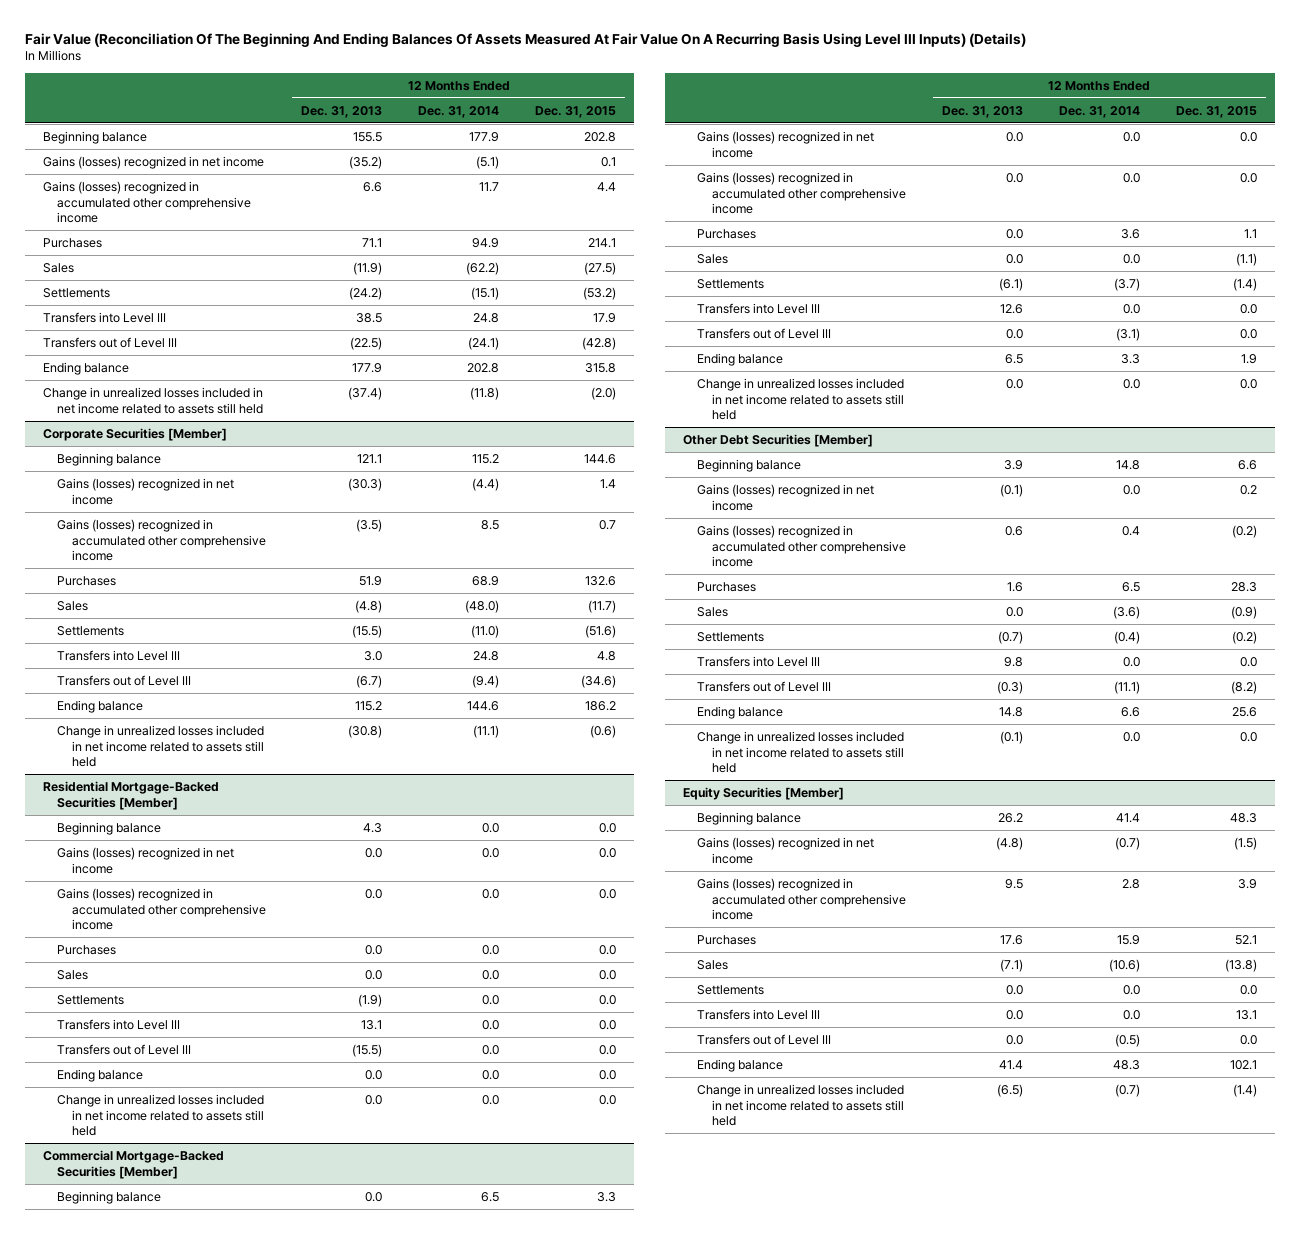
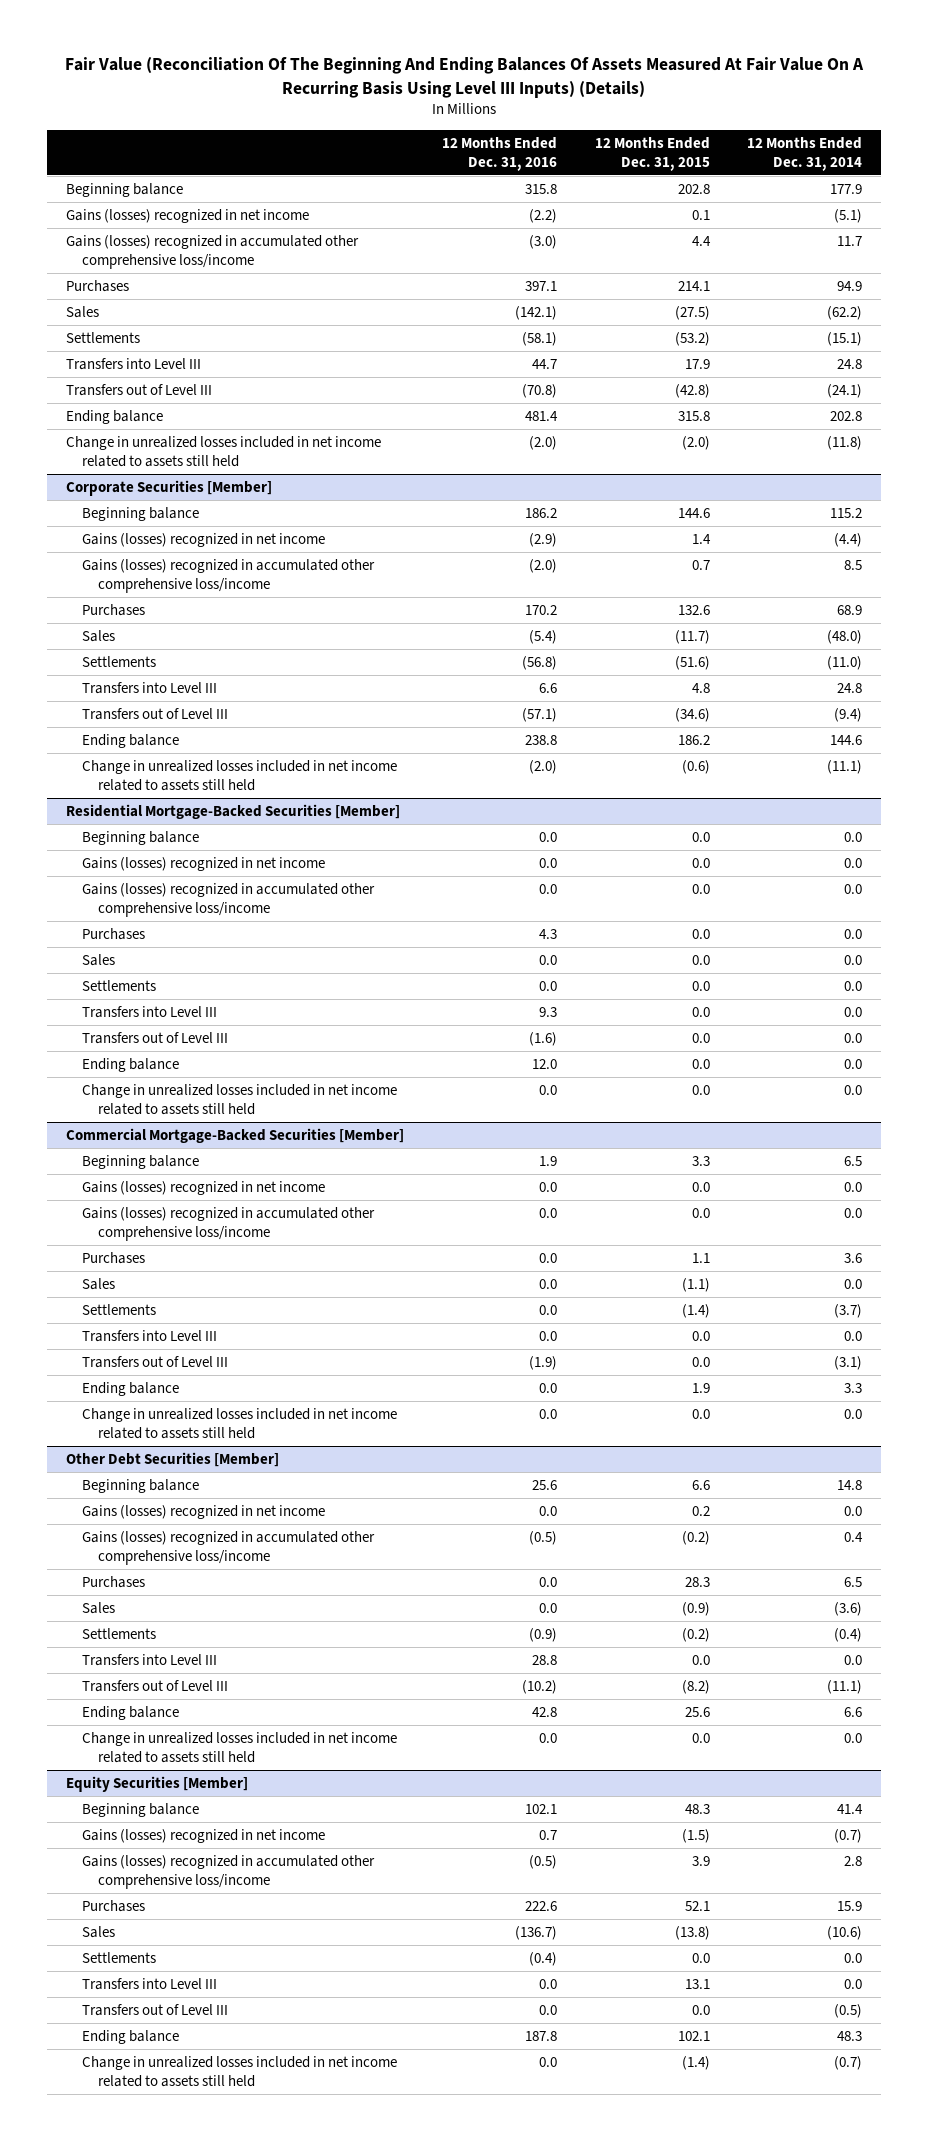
- | 12 Months Ended Dec. 31, 2013 | 12 Months Ended Dec. 31, 2014 | 12 Months Ended Dec. 31, 2015
+ | 12 Months Ended Dec. 31, 2016 | 12 Months Ended Dec. 31, 2015 | 12 Months Ended Dec. 31, 2014
- Gains (losses) recognized in accumulated other comprehensive income | 6.6 | 11.7 | 4.4
+ Gains (losses) recognized in accumulated other comprehensive loss/income | (3.0) | 4.4 | 11.7
@ Corporate Securities [Member]
- Gains (losses) recognized in accumulated other comprehensive income | (3.5) | 8.5 | 0.7
+ Gains (losses) recognized in accumulated other comprehensive loss/income | (2.0) | 0.7 | 8.5
@ Residential Mortgage-Backed Securities [Member]
- Gains (losses) recognized in accumulated other comprehensive income | 0.0 | 0.0 | 0.0
+ Gains (losses) recognized in accumulated other comprehensive loss/income | 0.0 | 0.0 | 0.0
@ Commercial Mortgage-Backed Securities [Member]
- Gains (losses) recognized in accumulated other comprehensive income | 0.0 | 0.0 | 0.0
+ Gains (losses) recognized in accumulated other comprehensive loss/income | 0.0 | 0.0 | 0.0
@ Other Debt Securities [Member]
- Gains (losses) recognized in accumulated other comprehensive income | 0.6 | 0.4 | (0.2)
+ Gains (losses) recognized in accumulated other comprehensive loss/income | (0.5) | (0.2) | 0.4
@ Equity Securities [Member]
- Gains (losses) recognized in accumulated other comprehensive income | 9.5 | 2.8 | 3.9
+ Gains (losses) recognized in accumulated other comprehensive loss/income | (0.5) | 3.9 | 2.8

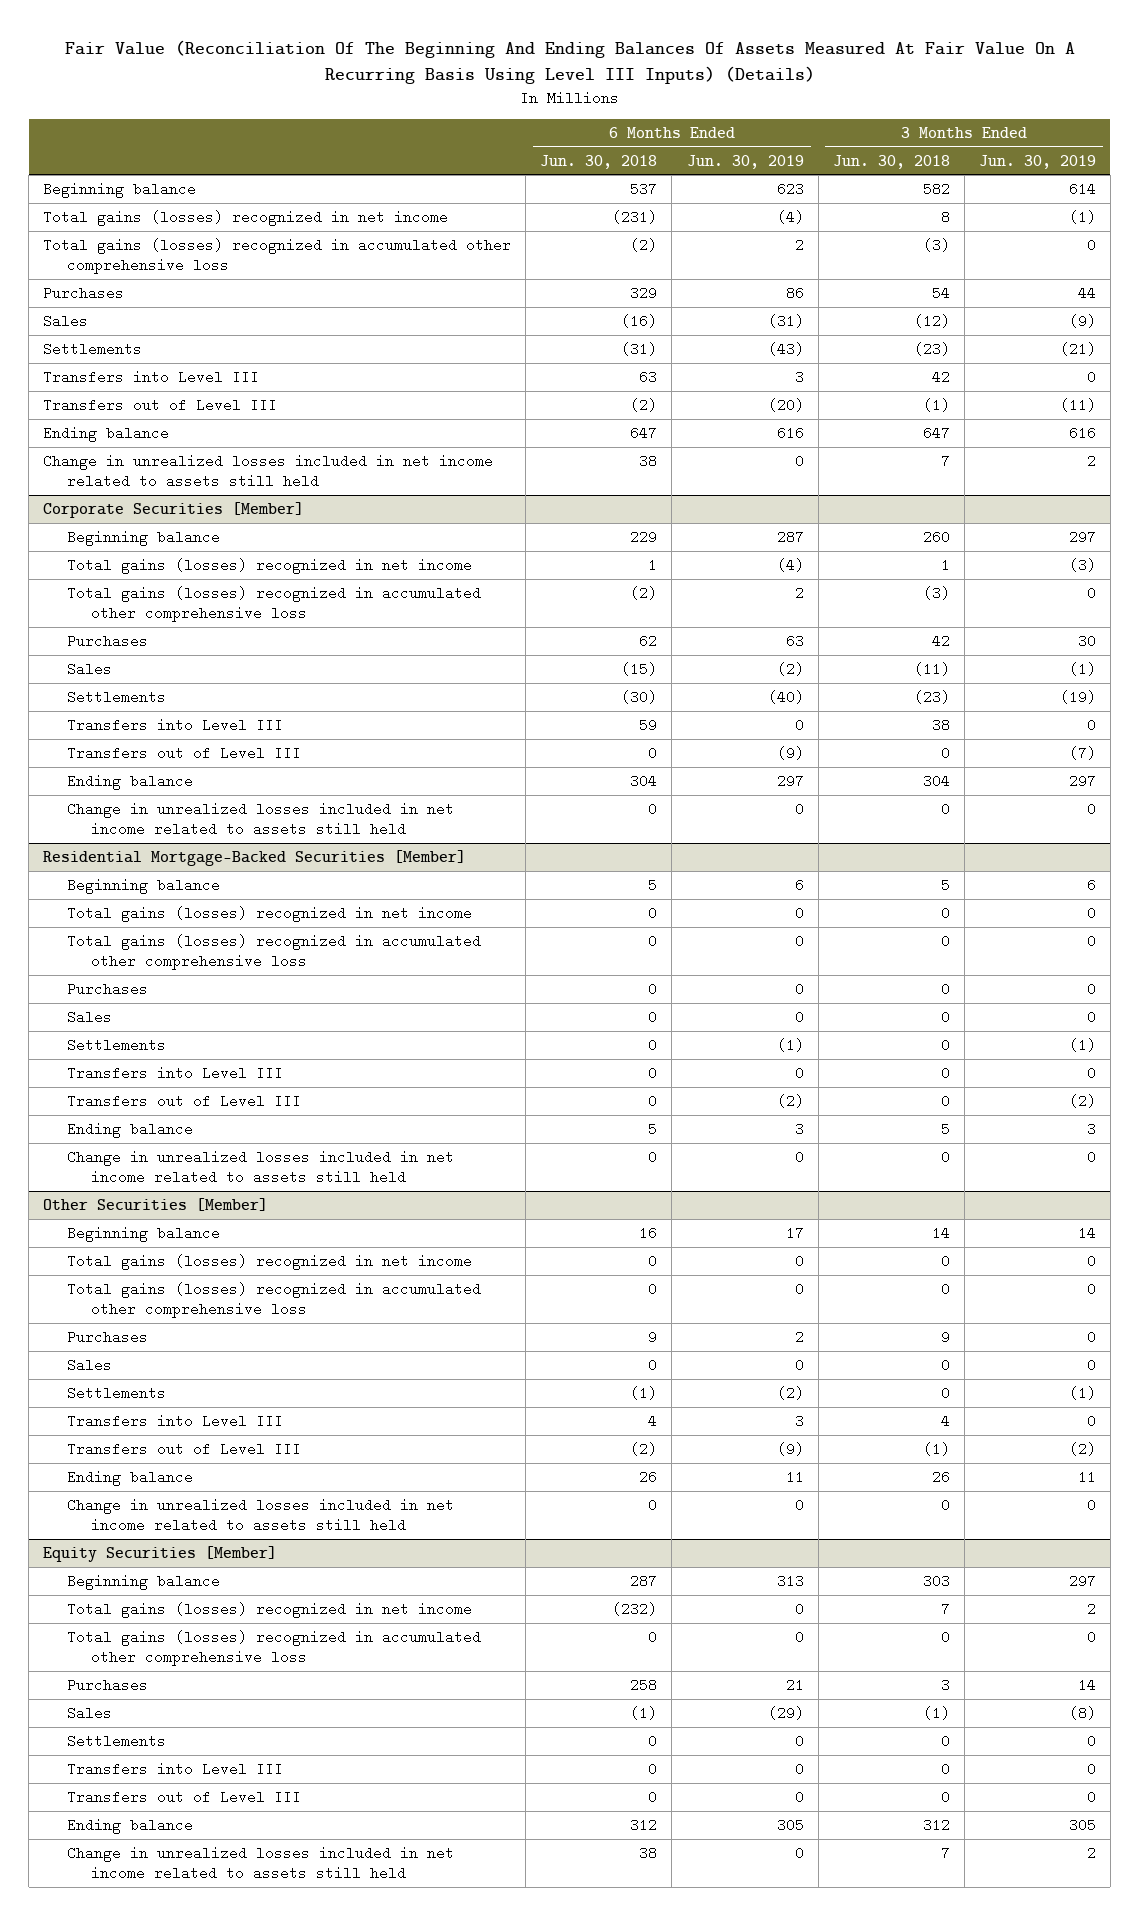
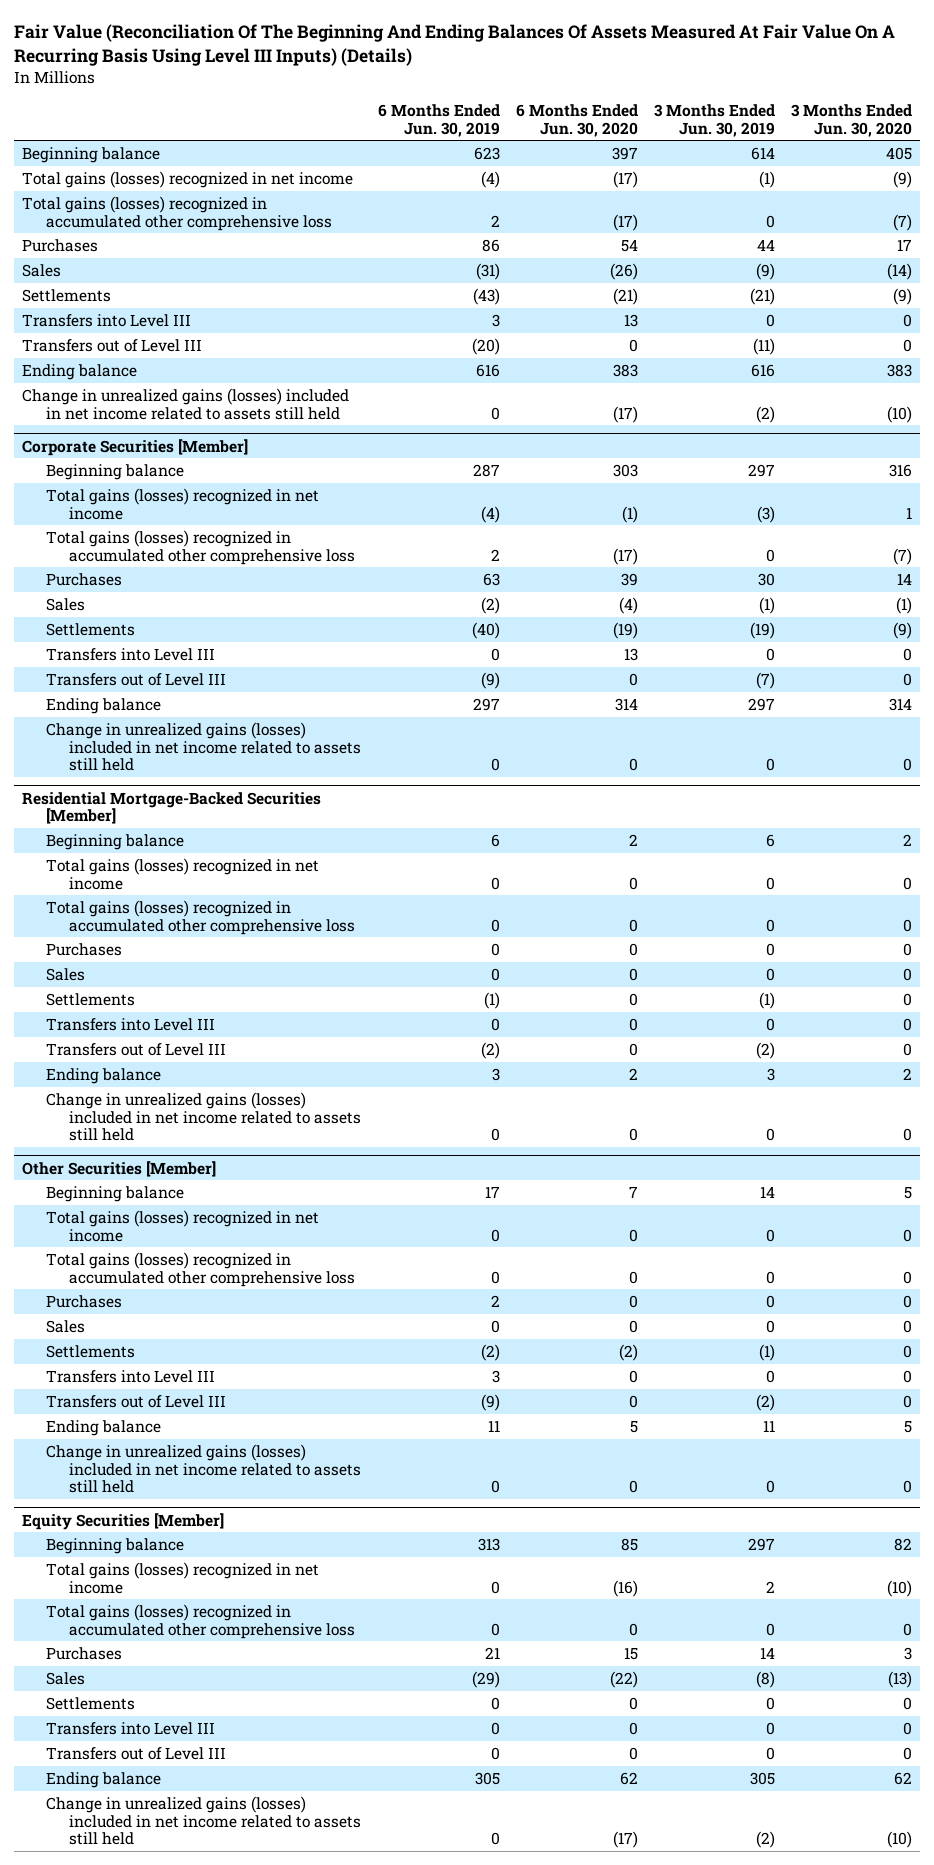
- | 6 Months Ended Jun. 30, 2018 | 6 Months Ended Jun. 30, 2019 | 3 Months Ended Jun. 30, 2018 | 3 Months Ended Jun. 30, 2019
+ | 6 Months Ended Jun. 30, 2019 | 6 Months Ended Jun. 30, 2020 | 3 Months Ended Jun. 30, 2019 | 3 Months Ended Jun. 30, 2020
- Change in unrealized losses included in net income related to assets still held | 38 | 0 | 7 | 2
+ Change in unrealized gains (losses) included in net income related to assets still held | 0 | (17) | (2) | (10)
@ Corporate Securities [Member]
- Change in unrealized losses included in net income related to assets still held | 0 | 0 | 0 | 0
+ Change in unrealized gains (losses) included in net income related to assets still held | 0 | 0 | 0 | 0
@ Residential Mortgage-Backed Securities [Member]
- Change in unrealized losses included in net income related to assets still held | 0 | 0 | 0 | 0
+ Change in unrealized gains (losses) included in net income related to assets still held | 0 | 0 | 0 | 0
@ Other Securities [Member]
- Change in unrealized losses included in net income related to assets still held | 0 | 0 | 0 | 0
+ Change in unrealized gains (losses) included in net income related to assets still held | 0 | 0 | 0 | 0
@ Equity Securities [Member]
- Change in unrealized losses included in net income related to assets still held | 38 | 0 | 7 | 2
+ Change in unrealized gains (losses) included in net income related to assets still held | 0 | (17) | (2) | (10)

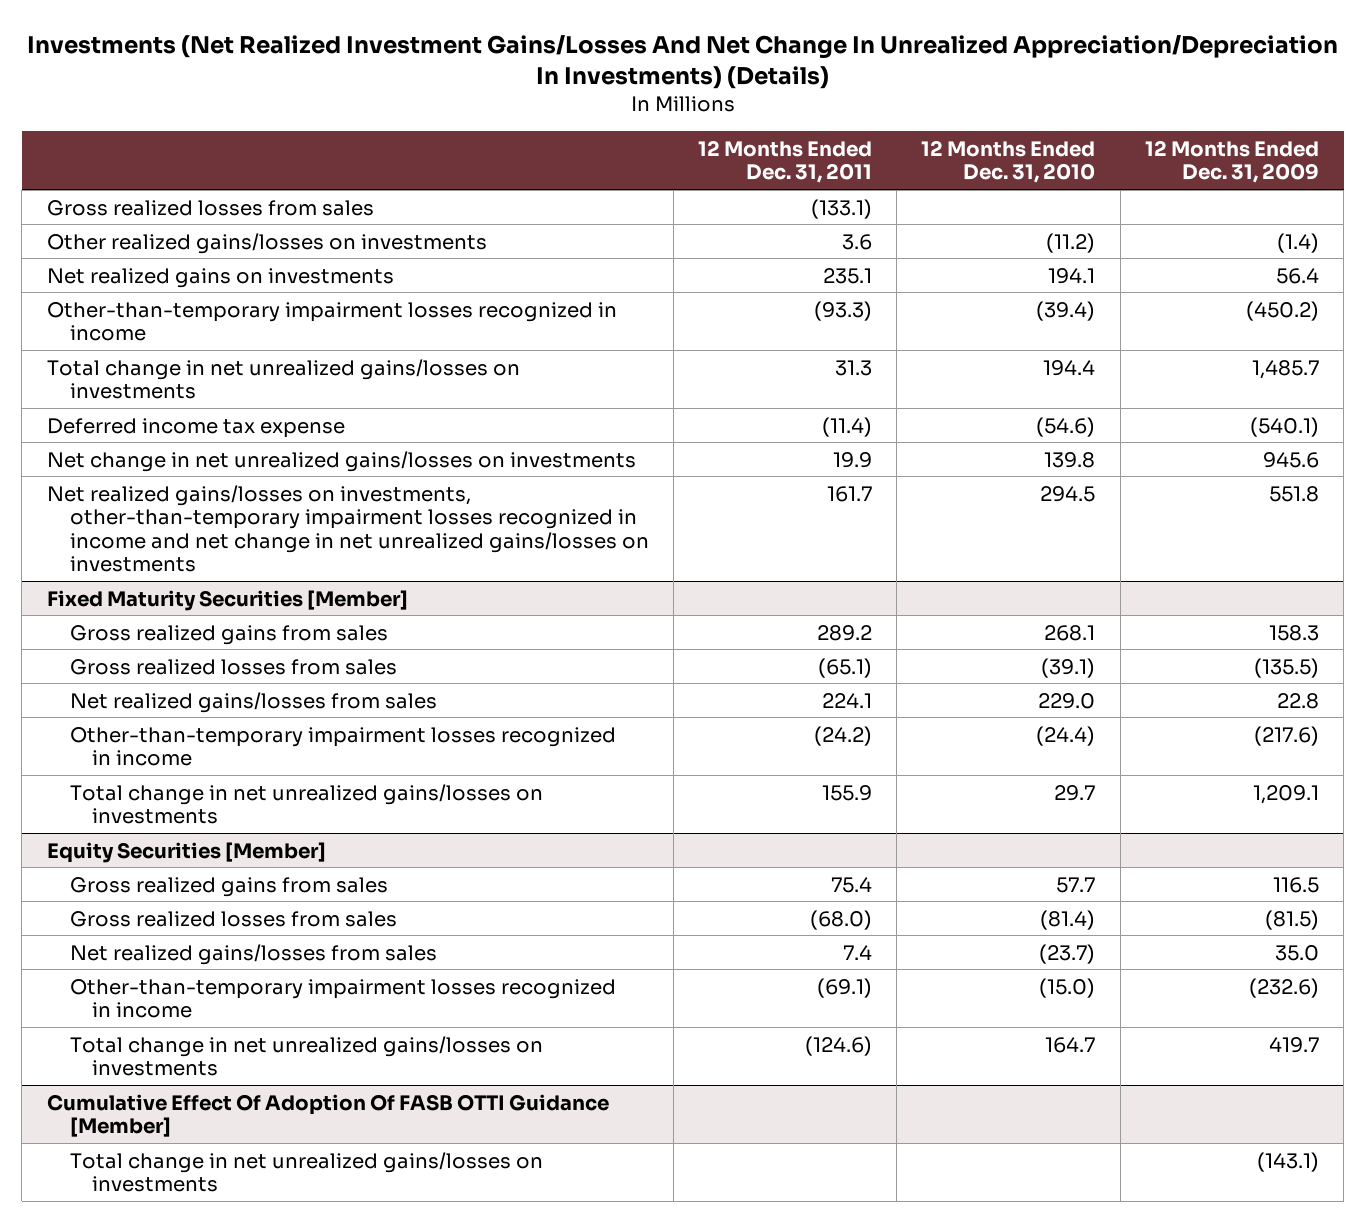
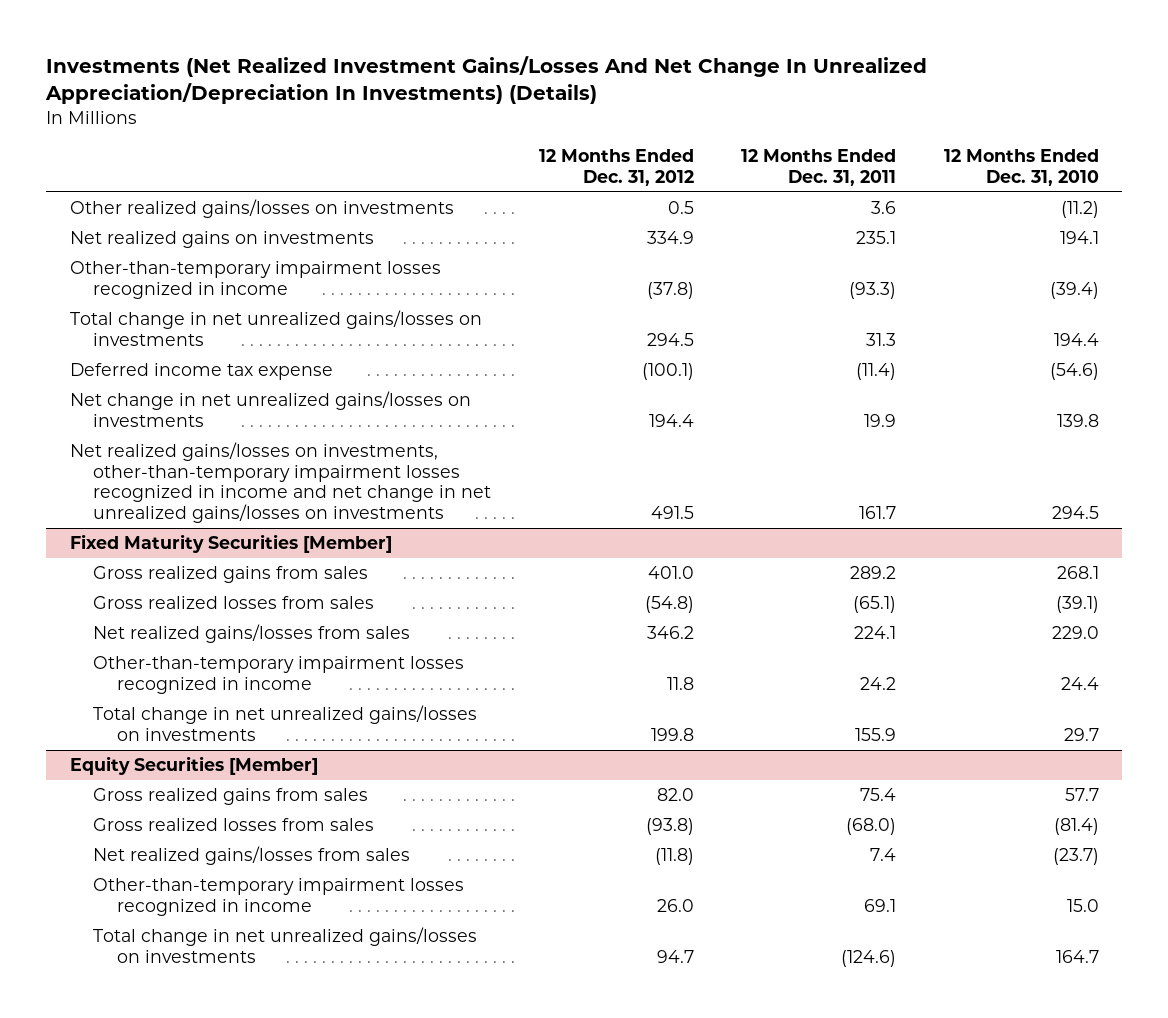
- | 12 Months Ended Dec. 31, 2011 | 12 Months Ended Dec. 31, 2010 | 12 Months Ended Dec. 31, 2009
+ | 12 Months Ended Dec. 31, 2012 | 12 Months Ended Dec. 31, 2011 | 12 Months Ended Dec. 31, 2010
- Gross realized losses from sales | (133.1) | |
@ Fixed Maturity Securities [Member]
- Other-than-temporary impairment losses recognized in income | (24.2) | (24.4) | (217.6)
+ Other-than-temporary impairment losses recognized in income | 11.8 | 24.2 | 24.4
@ Equity Securities [Member]
- Other-than-temporary impairment losses recognized in income | (69.1) | (15.0) | (232.6)
+ Other-than-temporary impairment losses recognized in income | 26.0 | 69.1 | 15.0
- Cumulative Effect Of Adoption Of FASB OTTI Guidance [Member]
- Total change in net unrealized gains/losses on investments | | | (143.1)

